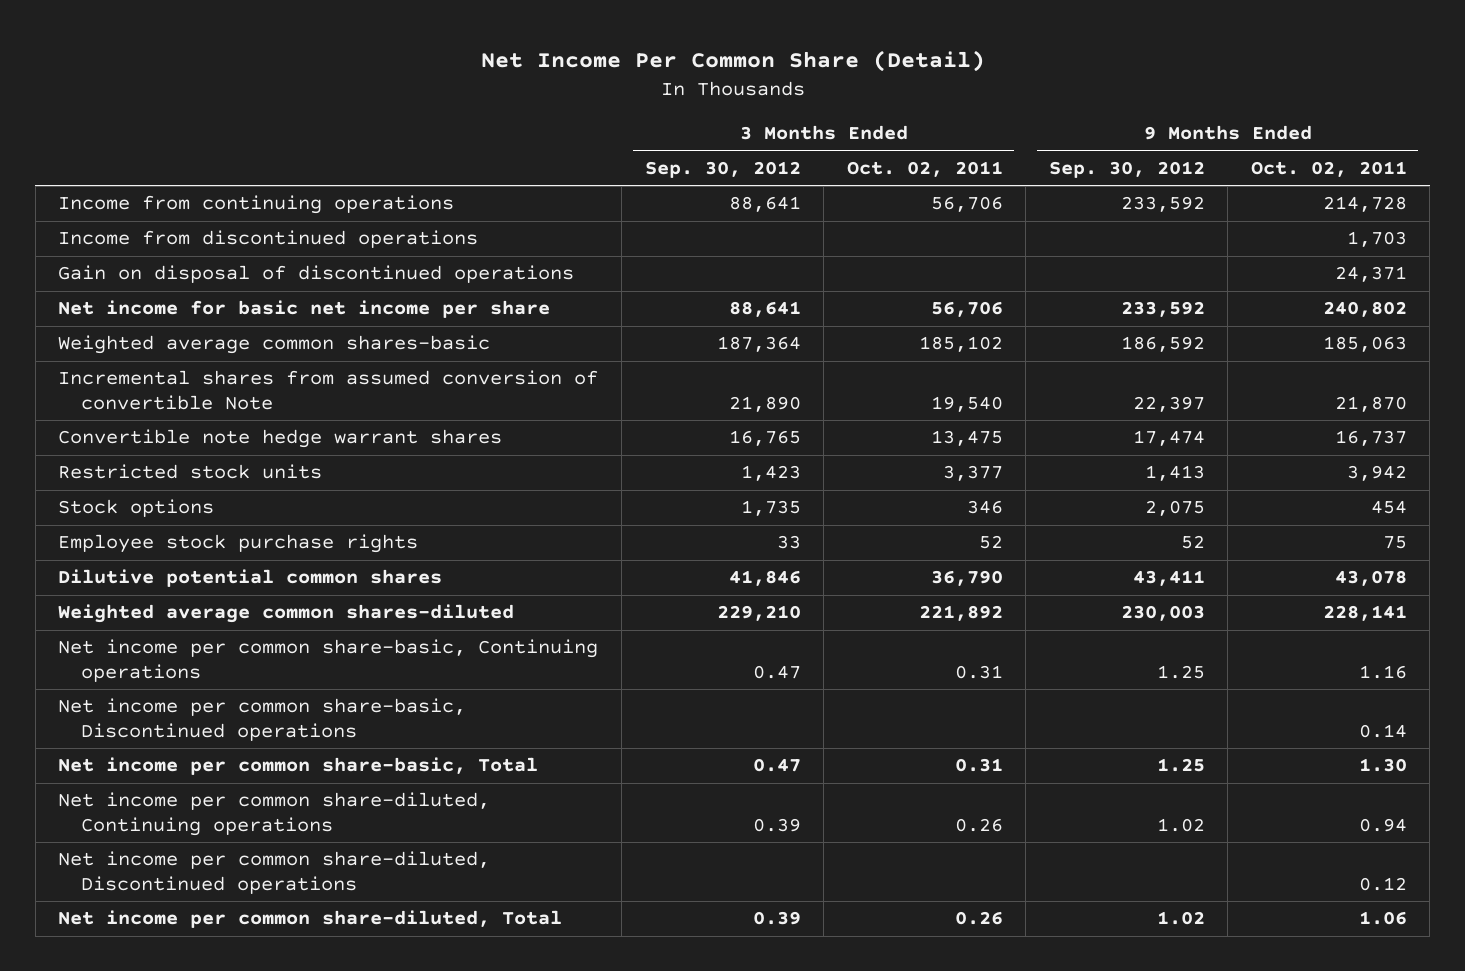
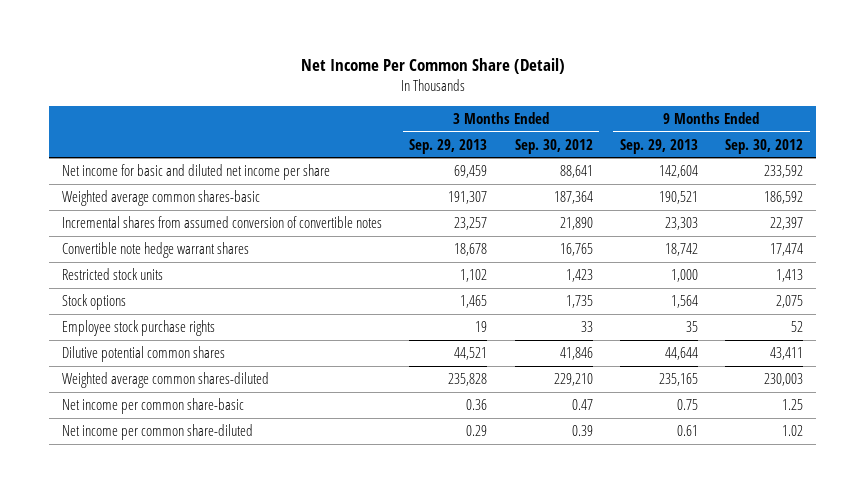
- | 3 Months Ended Sep. 30, 2012 | 3 Months Ended Oct. 02, 2011 | 9 Months Ended Sep. 30, 2012 | 9 Months Ended Oct. 02, 2011
+ | 3 Months Ended Sep. 29, 2013 | 3 Months Ended Sep. 30, 2012 | 9 Months Ended Sep. 29, 2013 | 9 Months Ended Sep. 30, 2012
- Income from continuing operations | 88,641 | 56,706 | 233,592 | 214,728
- Income from discontinued operations | | | | 1,703
- Gain on disposal of discontinued operations | | | | 24,371
- Net income for basic net income per share | 88,641 | 56,706 | 233,592 | 240,802
+ Net income for basic and diluted net income per share | 69,459 | 88,641 | 142,604 | 233,592
- Incremental shares from assumed conversion of convertible Note | 21,890 | 19,540 | 22,397 | 21,870
+ Incremental shares from assumed conversion of convertible notes | 23,257 | 21,890 | 23,303 | 22,397
- Net income per common share-basic, Continuing operations | 0.47 | 0.31 | 1.25 | 1.16
- Net income per common share-basic, Discontinued operations | | | | 0.14
- Net income per common share-basic, Total | 0.47 | 0.31 | 1.25 | 1.30
- Net income per common share-diluted, Continuing operations | 0.39 | 0.26 | 1.02 | 0.94
- Net income per common share-diluted, Discontinued operations | | | | 0.12
- Net income per common share-diluted, Total | 0.39 | 0.26 | 1.02 | 1.06
+ Net income per common share-basic | 0.36 | 0.47 | 0.75 | 1.25
+ Net income per common share-diluted | 0.29 | 0.39 | 0.61 | 1.02

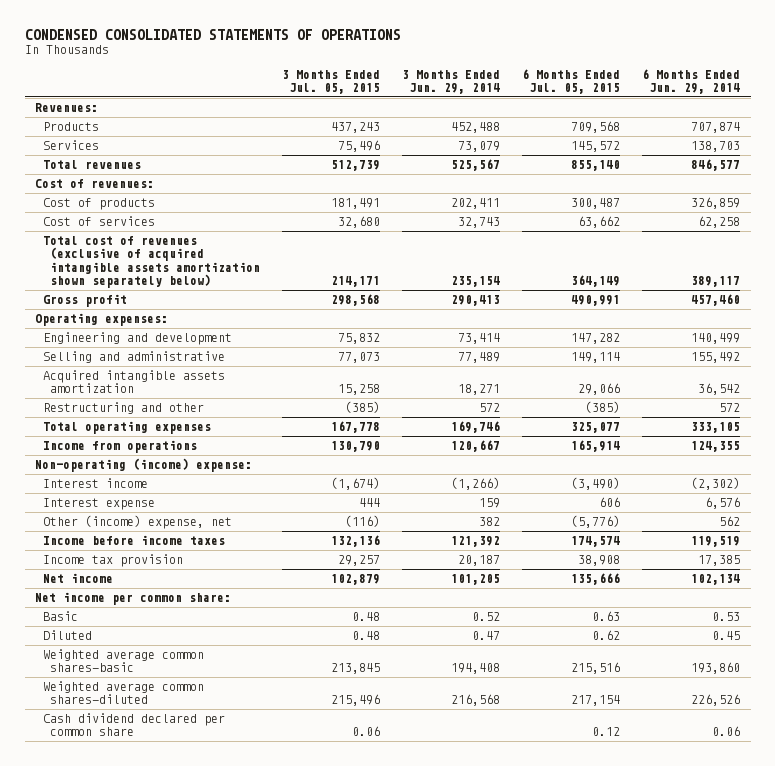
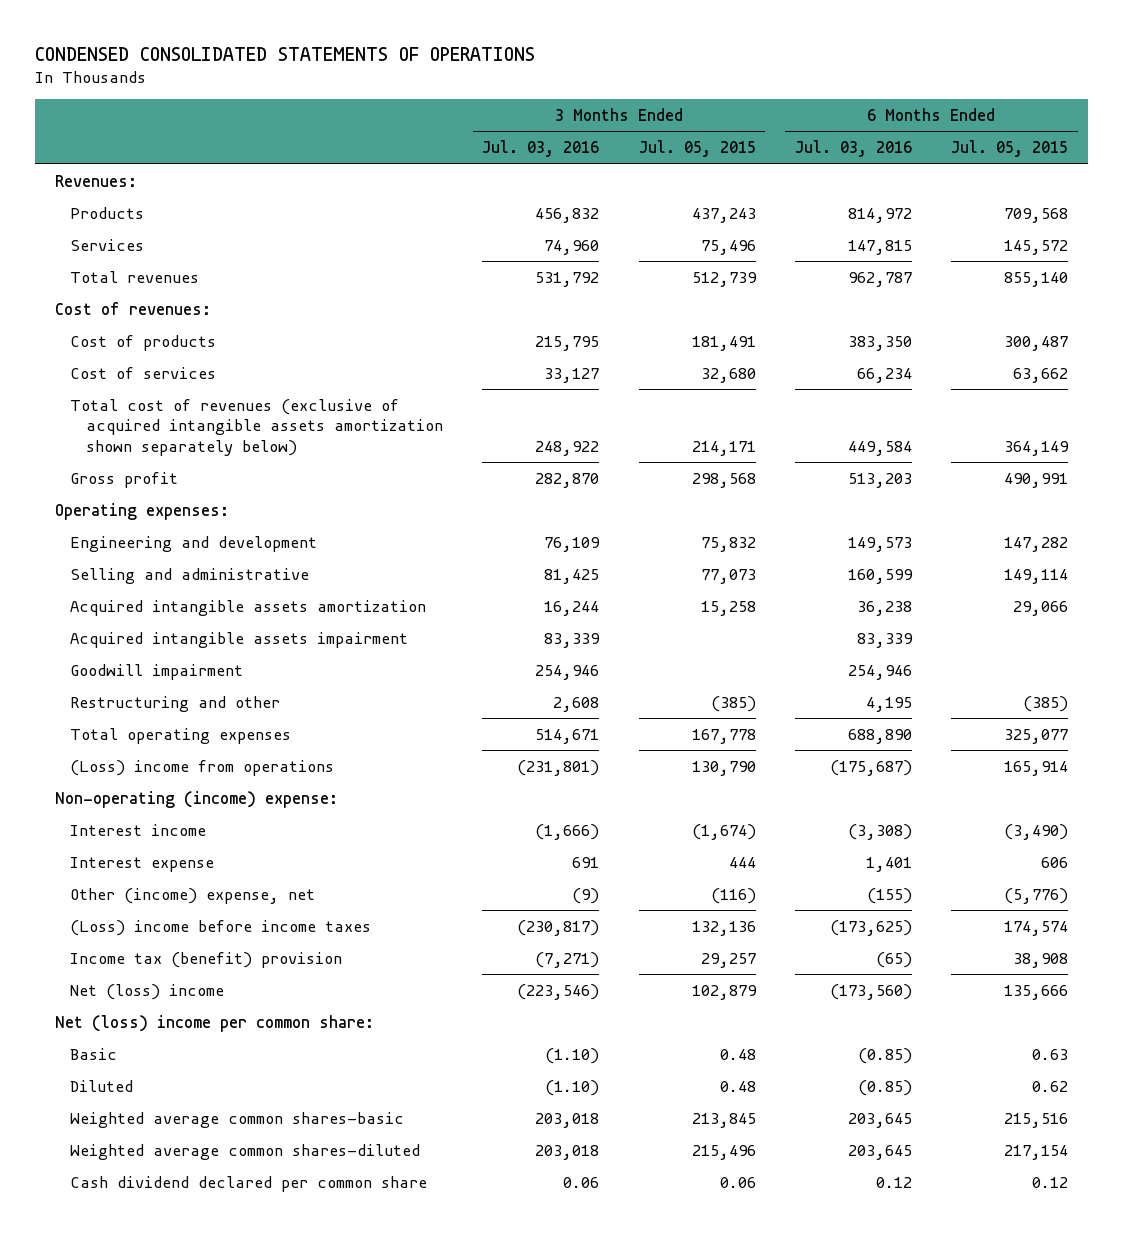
- | 3 Months Ended Jul. 05, 2015 | 3 Months Ended Jun. 29, 2014 | 6 Months Ended Jul. 05, 2015 | 6 Months Ended Jun. 29, 2014
+ | 3 Months Ended Jul. 03, 2016 | 3 Months Ended Jul. 05, 2015 | 6 Months Ended Jul. 03, 2016 | 6 Months Ended Jul. 05, 2015
+ Acquired intangible assets impairment | 83,339 | | 83,339 |
+ Goodwill impairment | 254,946 | | 254,946 |
- Income from operations | 130,790 | 120,667 | 165,914 | 124,355
+ (Loss) income from operations | (231,801) | 130,790 | (175,687) | 165,914
- Income before income taxes | 132,136 | 121,392 | 174,574 | 119,519
- Income tax provision | 29,257 | 20,187 | 38,908 | 17,385
- Net income | 102,879 | 101,205 | 135,666 | 102,134
- Net income per common share:
+ (Loss) income before income taxes | (230,817) | 132,136 | (173,625) | 174,574
+ Income tax (benefit) provision | (7,271) | 29,257 | (65) | 38,908
+ Net (loss) income | (223,546) | 102,879 | (173,560) | 135,666
+ Net (loss) income per common share:

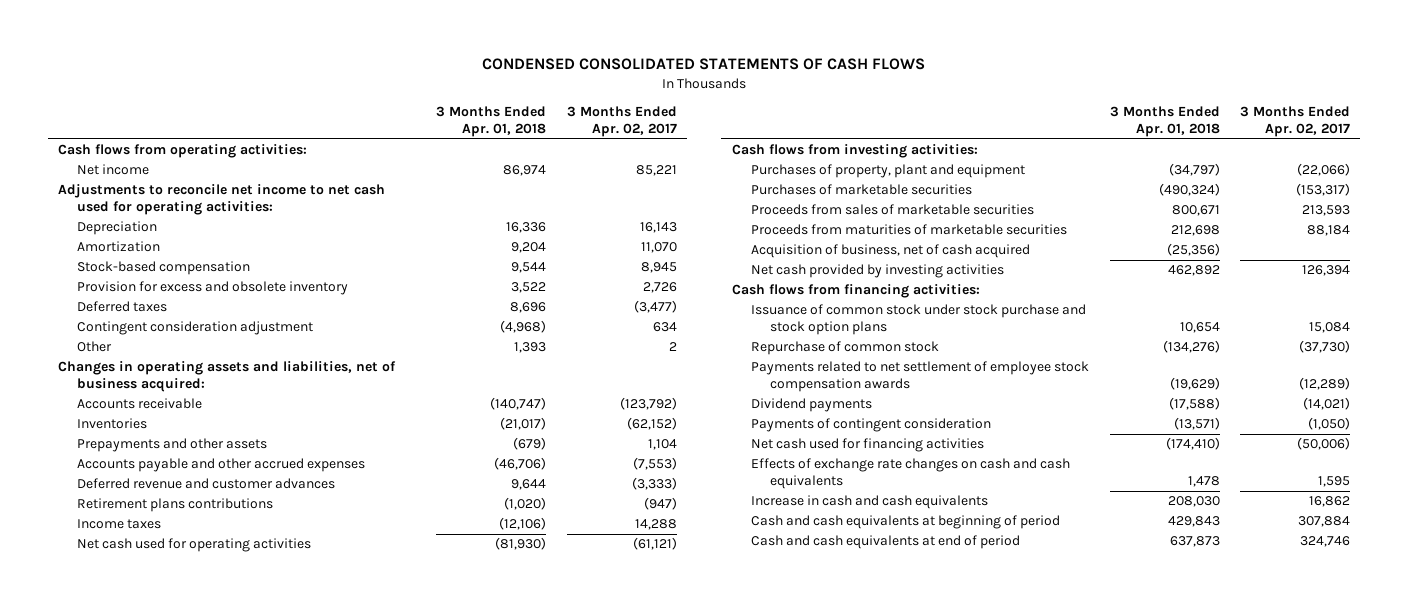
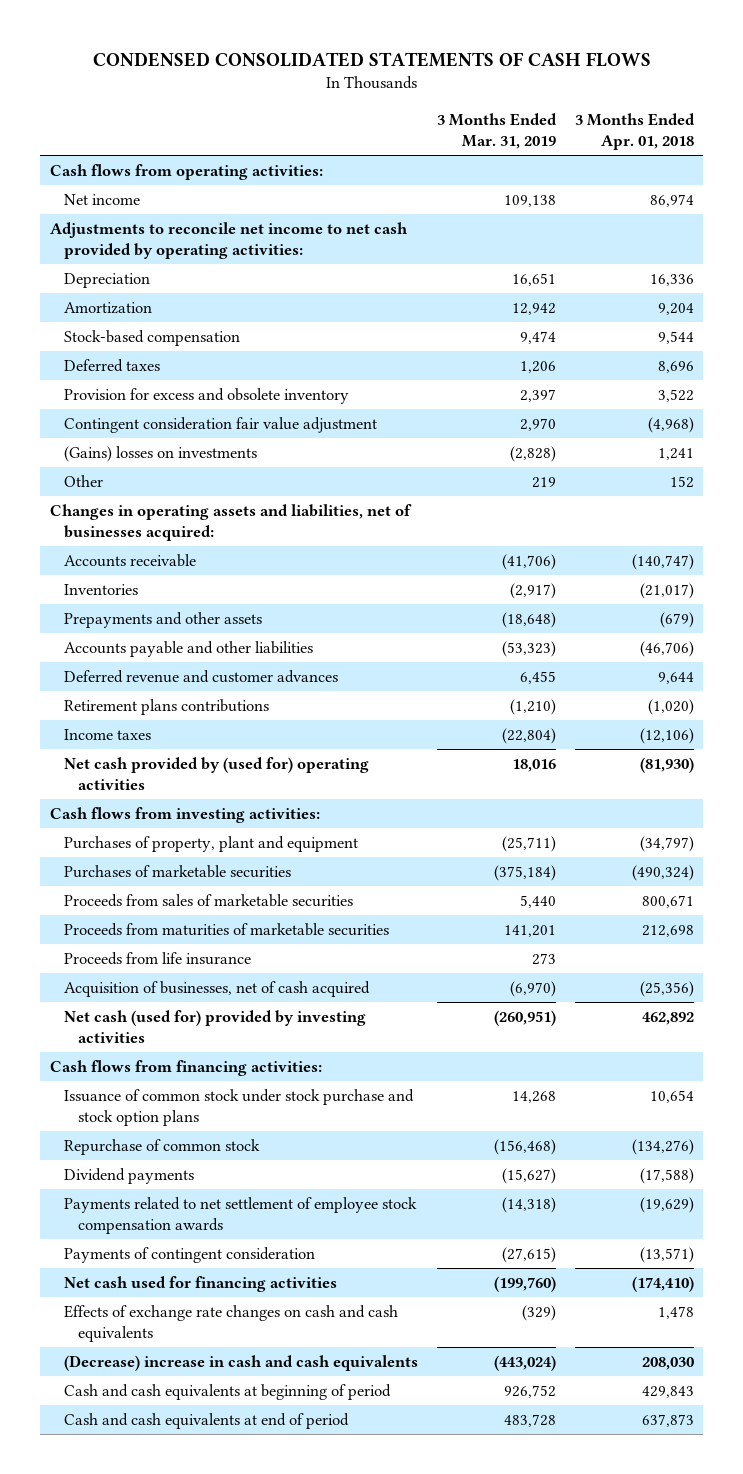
- | 3 Months Ended Apr. 01, 2018 | 3 Months Ended Apr. 02, 2017
+ | 3 Months Ended Mar. 31, 2019 | 3 Months Ended Apr. 01, 2018
- Adjustments to reconcile net income to net cash used for operating activities:
+ Adjustments to reconcile net income to net cash provided by operating activities:
- Contingent consideration adjustment | (4,968) | 634
- Other | 1,393 | 2
- Changes in operating assets and liabilities, net of business acquired:
moved down: Provision for excess and obsolete inventory | 2,397 | 3,522
+ Contingent consideration fair value adjustment | 2,970 | (4,968)
+ (Gains) losses on investments | (2,828) | 1,241
+ Other | 219 | 152
+ Changes in operating assets and liabilities, net of businesses acquired:
- Accounts payable and other accrued expenses | (46,706) | (7,553)
+ Accounts payable and other liabilities | (53,323) | (46,706)
- Net cash used for operating activities | (81,930) | (61,121)
+ Net cash provided by (used for) operating activities | 18,016 | (81,930)
- Acquisition of business, net of cash acquired | (25,356) |
- Net cash provided by investing activities | 462,892 | 126,394
+ Proceeds from life insurance | 273 |
+ Acquisition of businesses, net of cash acquired | (6,970) | (25,356)
+ Net cash (used for) provided by investing activities | (260,951) | 462,892
moved down: Payments related to net settlement of employee stock compensation awards | (14,318) | (19,629)
- Increase in cash and cash equivalents | 208,030 | 16,862
+ (Decrease) increase in cash and cash equivalents | (443,024) | 208,030

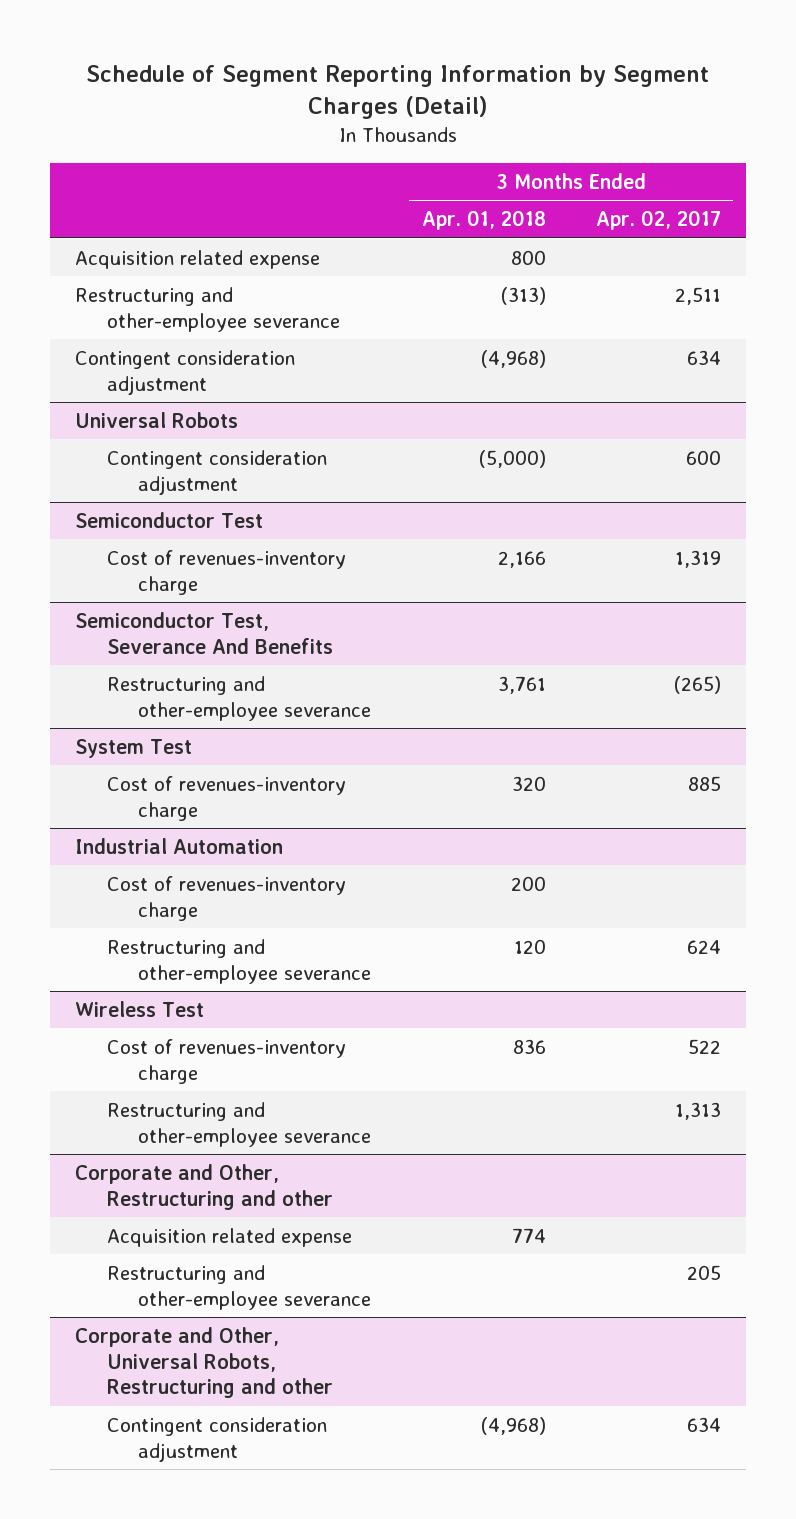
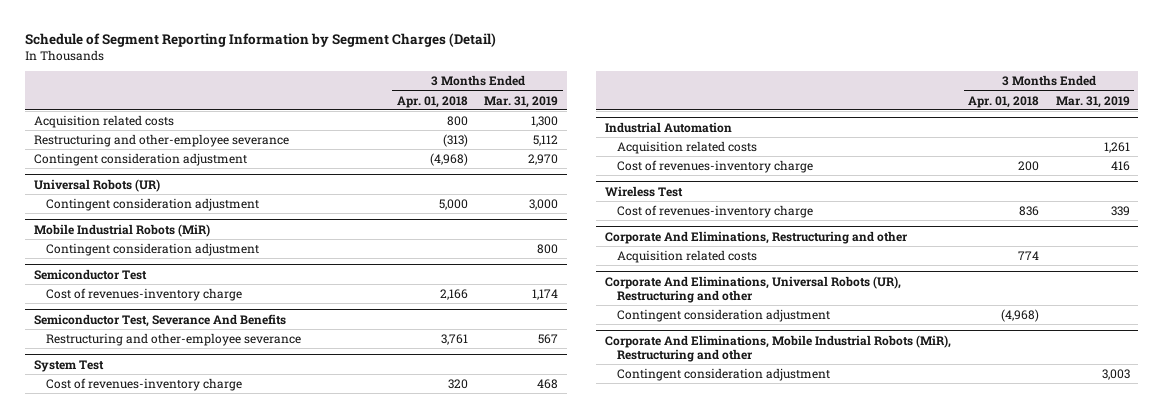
- | 3 Months Ended Apr. 01, 2018 | 3 Months Ended Apr. 02, 2017
+ | 3 Months Ended Apr. 01, 2018 | 3 Months Ended Mar. 31, 2019
- Acquisition related expense | 800 |
+ Acquisition related costs | 800 | 1,300
- Universal Robots
- Contingent consideration adjustment | (5,000) | 600
+ Universal Robots (UR)
+ Contingent consideration adjustment | 5,000 | 3,000
+ Mobile Industrial Robots (MiR)
+ Contingent consideration adjustment | | 800
@ Industrial Automation
+ Acquisition related costs | | 1,261
- Restructuring and other-employee severance | 120 | 624
@ Wireless Test
- Restructuring and other-employee severance | | 1,313
- Corporate and Other, Restructuring and other
- Acquisition related expense | 774 |
- Restructuring and other-employee severance | | 205
- Corporate and Other, Universal Robots, Restructuring and other
+ Corporate And Eliminations, Restructuring and other
+ Acquisition related costs | 774 |
+ Corporate And Eliminations, Universal Robots (UR), Restructuring and other
+ Corporate And Eliminations, Mobile Industrial Robots (MiR), Restructuring and other
+ Contingent consideration adjustment | | 3,003

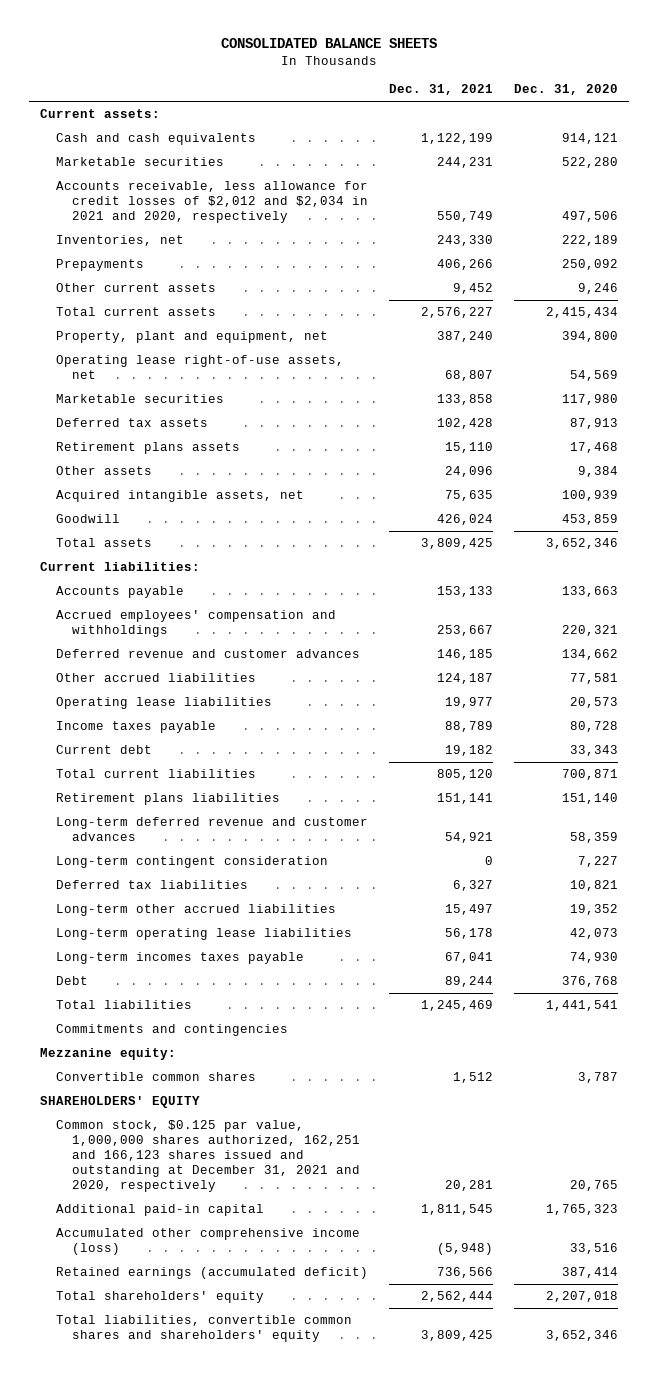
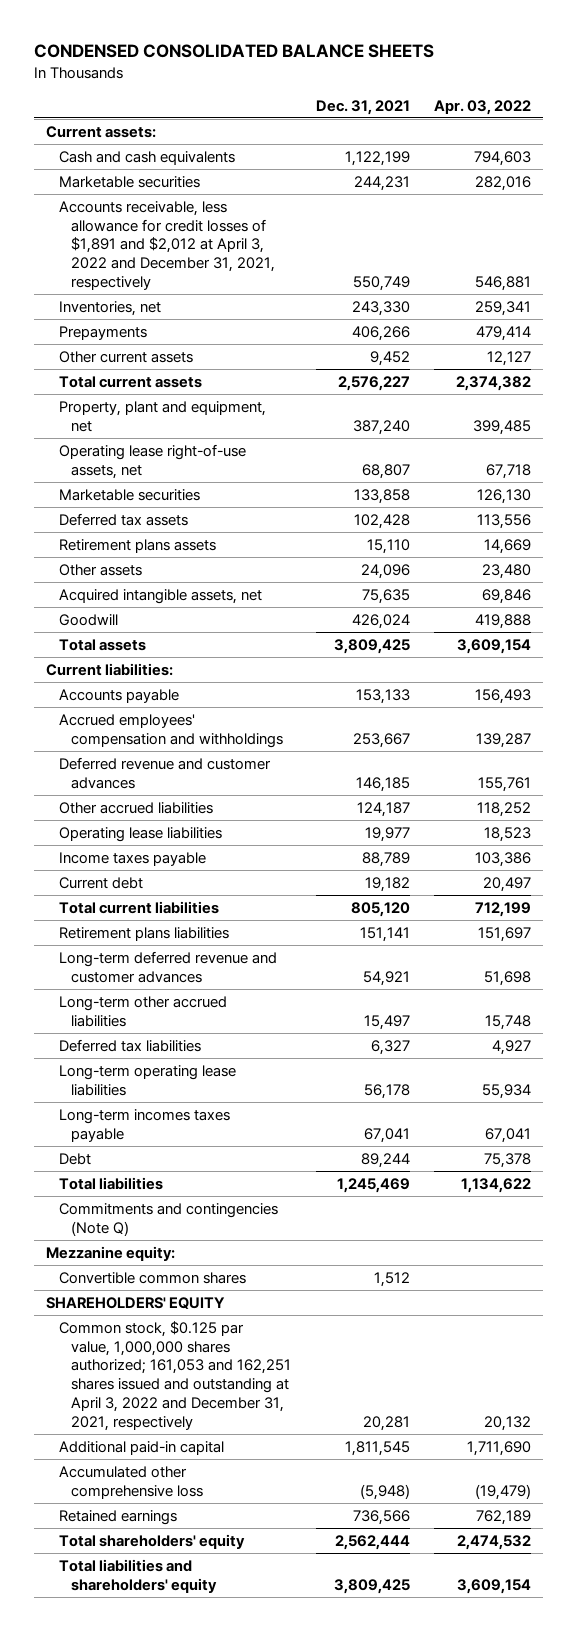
- CONSOLIDATED BALANCE SHEETS
+ CONDENSED CONSOLIDATED BALANCE SHEETS
- | Dec. 31, 2021 | Dec. 31, 2020
+ | Dec. 31, 2021 | Apr. 03, 2022
- Accounts receivable, less allowance for credit losses of $2,012 and $2,034 in 2021 and 2020, respectively | 550,749 | 497,506
+ Accounts receivable, less allowance for credit losses of $1,891 and $2,012 at April 3, 2022 and December 31, 2021, respectively | 550,749 | 546,881
- Long-term contingent consideration | 0 | 7,227
moved down: Deferred tax liabilities | 6,327 | 4,927
- Commitments and contingencies
+ Commitments and contingencies (Note Q)
- Common stock, $0.125 par value, 1,000,000 shares authorized, 162,251 and 166,123 shares issued and outstanding at December 31, 2021 and 2020, respectively | 20,281 | 20,765
+ Common stock, $0.125 par value, 1,000,000 shares authorized; 161,053 and 162,251 shares issued and outstanding at April 3, 2022 and December 31, 2021, respectively | 20,281 | 20,132
- Accumulated other comprehensive income (loss) | (5,948) | 33,516
- Retained earnings (accumulated deficit) | 736,566 | 387,414
+ Accumulated other comprehensive loss | (5,948) | (19,479)
+ Retained earnings | 736,566 | 762,189
- Total liabilities, convertible common shares and shareholders' equity | 3,809,425 | 3,652,346
+ Total liabilities and shareholders' equity | 3,809,425 | 3,609,154

